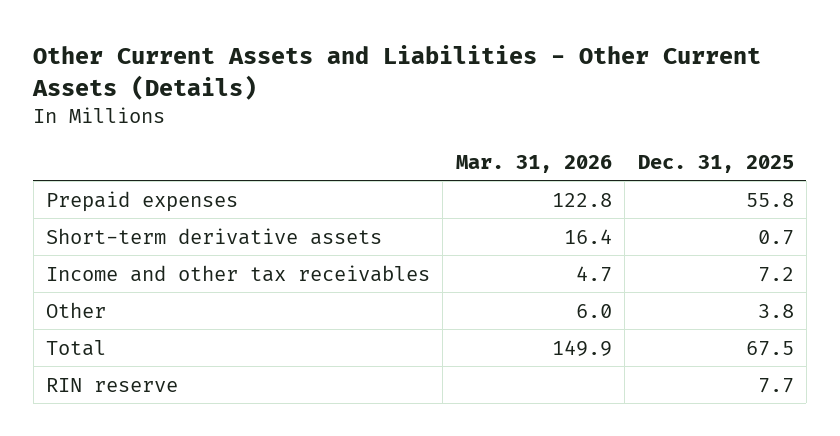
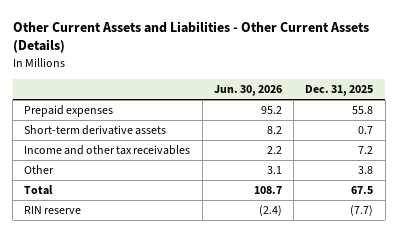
- | Mar. 31, 2026 | Dec. 31, 2025
+ | Jun. 30, 2026 | Dec. 31, 2025
- RIN reserve | | 7.7
+ RIN reserve | (2.4) | (7.7)

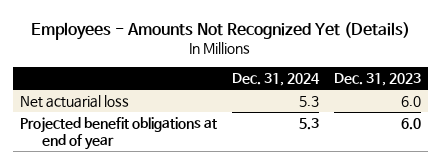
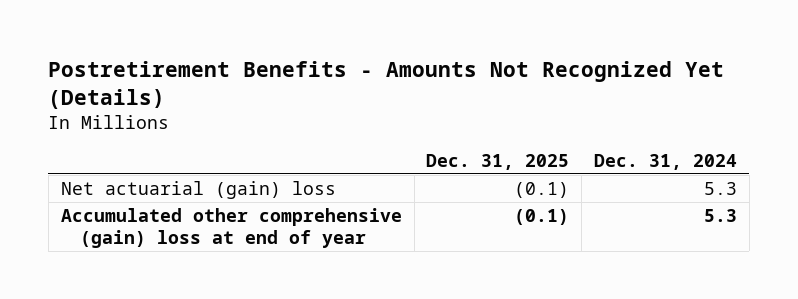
- Employees - Amounts Not Recognized Yet (Details)
+ Postretirement Benefits - Amounts Not Recognized Yet (Details)
- | Dec. 31, 2024 | Dec. 31, 2023
+ | Dec. 31, 2025 | Dec. 31, 2024
- Net actuarial loss | 5.3 | 6.0
- Projected benefit obligations at end of year | 5.3 | 6.0
+ Net actuarial (gain) loss | (0.1) | 5.3
+ Accumulated other comprehensive (gain) loss at end of year | (0.1) | 5.3

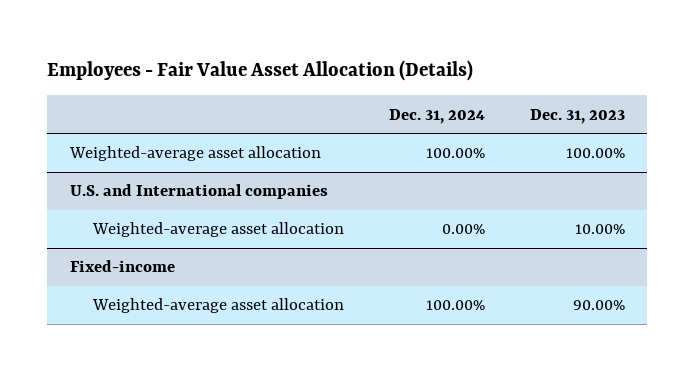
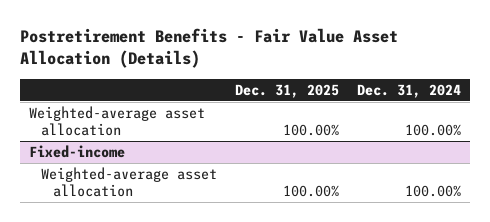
- Employees - Fair Value Asset Allocation (Details)
+ Postretirement Benefits - Fair Value Asset Allocation (Details)
- | Dec. 31, 2024 | Dec. 31, 2023
+ | Dec. 31, 2025 | Dec. 31, 2024
- U.S. and International companies
- Weighted-average asset allocation | 0.00% | 10.00%

